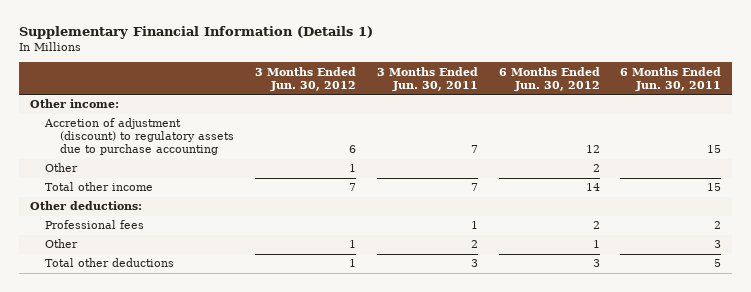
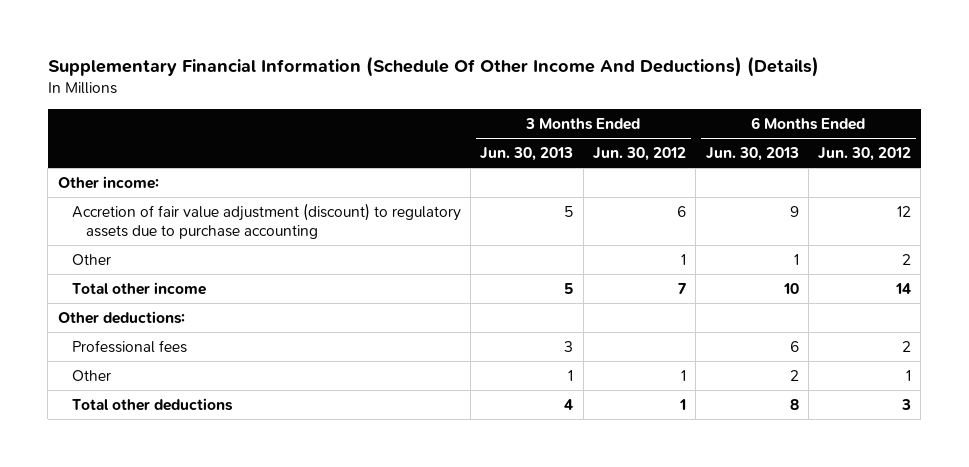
- Supplementary Financial Information (Details 1)
+ Supplementary Financial Information (Schedule Of Other Income And Deductions) (Details)
- | 3 Months Ended Jun. 30, 2012 | 3 Months Ended Jun. 30, 2011 | 6 Months Ended Jun. 30, 2012 | 6 Months Ended Jun. 30, 2011
+ | 3 Months Ended Jun. 30, 2013 | 3 Months Ended Jun. 30, 2012 | 6 Months Ended Jun. 30, 2013 | 6 Months Ended Jun. 30, 2012
- Accretion of adjustment (discount) to regulatory assets due to purchase accounting | 6 | 7 | 12 | 15
+ Accretion of fair value adjustment (discount) to regulatory assets due to purchase accounting | 5 | 6 | 9 | 12

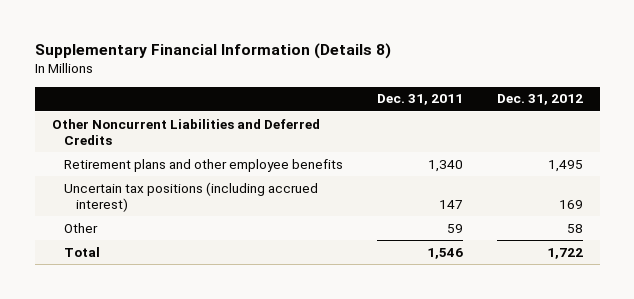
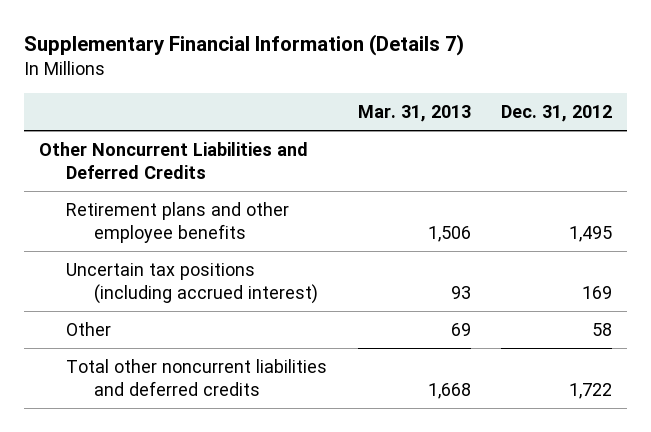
- Supplementary Financial Information (Details 8)
+ Supplementary Financial Information (Details 7)
- | Dec. 31, 2011 | Dec. 31, 2012
+ | Mar. 31, 2013 | Dec. 31, 2012
- Total | 1,546 | 1,722
+ Total other noncurrent liabilities and deferred credits | 1,668 | 1,722

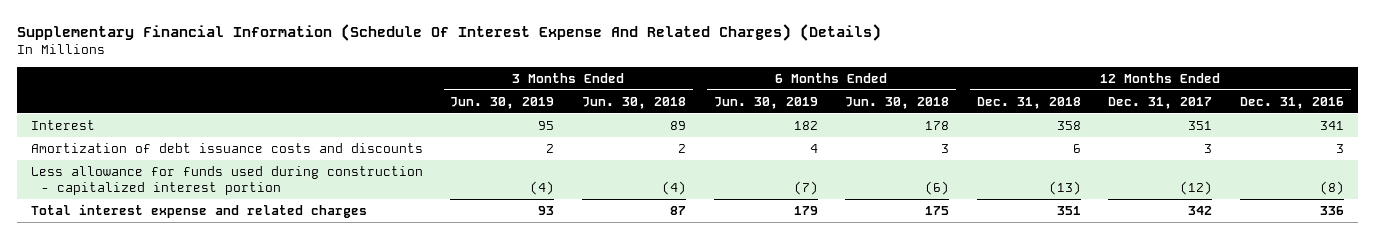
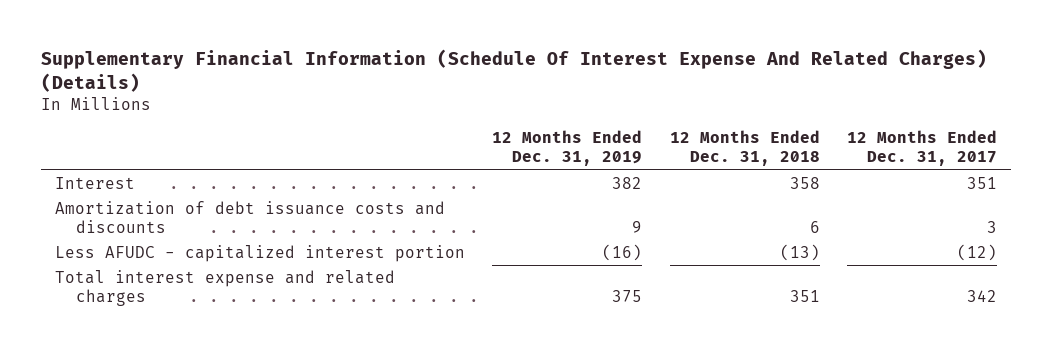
- | 3 Months Ended Jun. 30, 2019 | 3 Months Ended Jun. 30, 2018 | 6 Months Ended Jun. 30, 2019 | 6 Months Ended Jun. 30, 2018 | 12 Months Ended Dec. 31, 2018 | 12 Months Ended Dec. 31, 2017 | 12 Months Ended Dec. 31, 2016
+ | 12 Months Ended Dec. 31, 2019 | 12 Months Ended Dec. 31, 2018 | 12 Months Ended Dec. 31, 2017
- Less allowance for funds used during construction - capitalized interest portion | (4) | (4) | (7) | (6) | (13) | (12) | (8)
+ Less AFUDC - capitalized interest portion | (16) | (13) | (12)

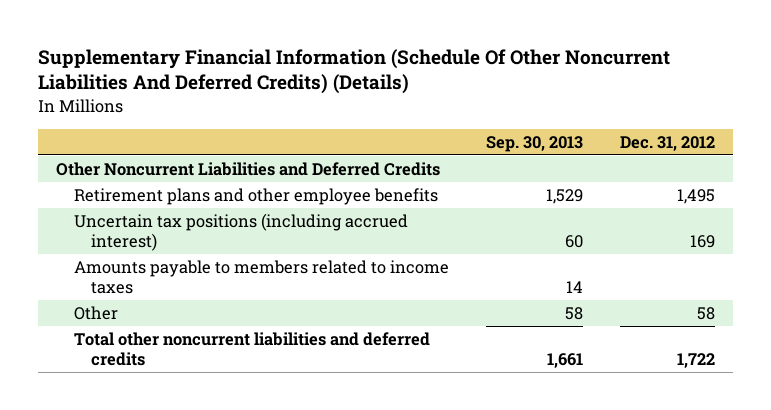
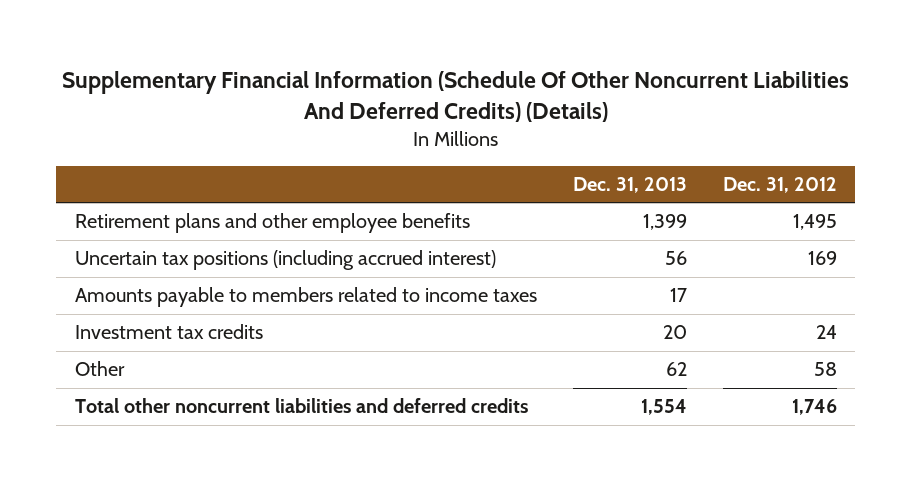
- | Sep. 30, 2013 | Dec. 31, 2012
+ | Dec. 31, 2013 | Dec. 31, 2012
- Other Noncurrent Liabilities and Deferred Credits
+ Investment tax credits | 20 | 24
- Total other noncurrent liabilities and deferred credits | 1,661 | 1,722
+ Total other noncurrent liabilities and deferred credits | 1,554 | 1,746

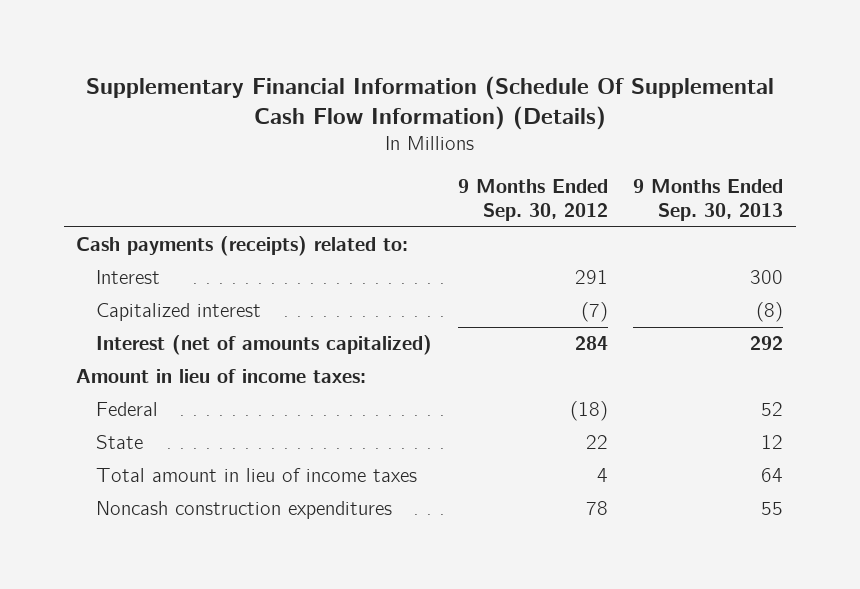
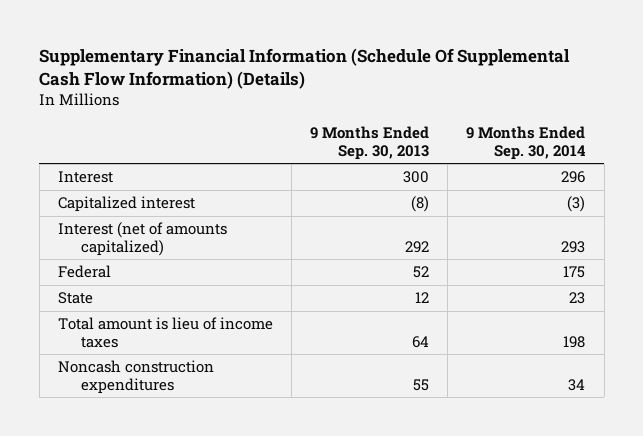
- | 9 Months Ended Sep. 30, 2012 | 9 Months Ended Sep. 30, 2013
+ | 9 Months Ended Sep. 30, 2013 | 9 Months Ended Sep. 30, 2014
- Cash payments (receipts) related to:
- Amount in lieu of income taxes:
- Total amount in lieu of income taxes | 4 | 64
+ Total amount is lieu of income taxes | 64 | 198

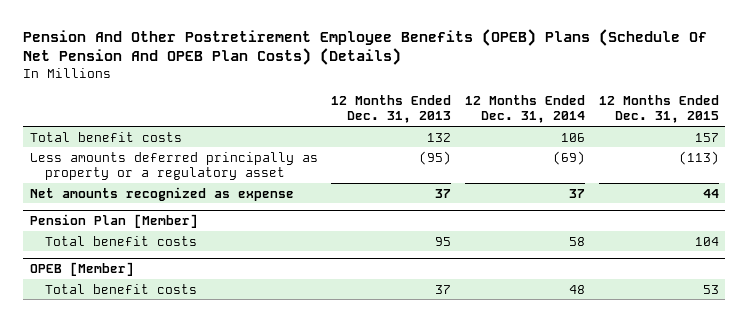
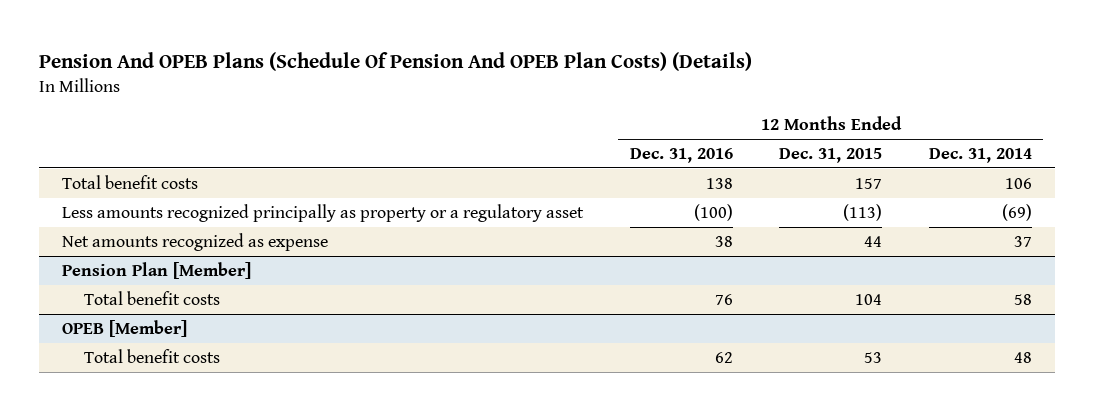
- Pension And Other Postretirement Employee Benefits (OPEB) Plans (Schedule Of Net Pension And OPEB Plan Costs) (Details)
+ Pension And OPEB Plans (Schedule Of Pension And OPEB Plan Costs) (Details)
- | 12 Months Ended Dec. 31, 2013 | 12 Months Ended Dec. 31, 2014 | 12 Months Ended Dec. 31, 2015
+ | 12 Months Ended Dec. 31, 2016 | 12 Months Ended Dec. 31, 2015 | 12 Months Ended Dec. 31, 2014
- Less amounts deferred principally as property or a regulatory asset | (95) | (69) | (113)
+ Less amounts recognized principally as property or a regulatory asset | (100) | (113) | (69)

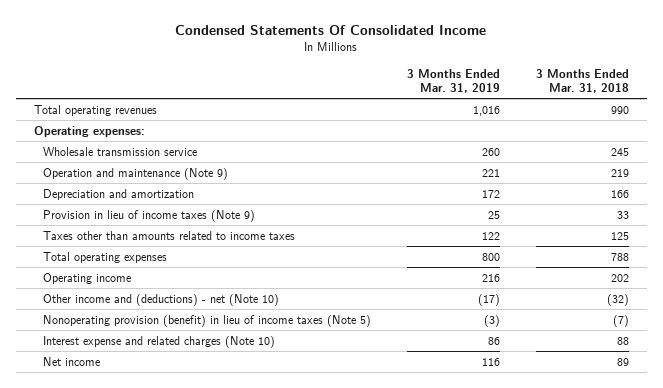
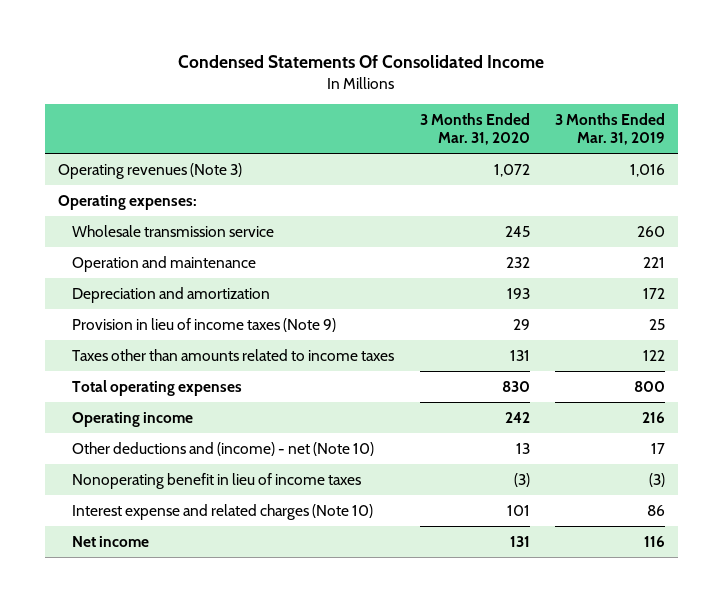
- | 3 Months Ended Mar. 31, 2019 | 3 Months Ended Mar. 31, 2018
+ | 3 Months Ended Mar. 31, 2020 | 3 Months Ended Mar. 31, 2019
- Total operating revenues | 1,016 | 990
+ Operating revenues (Note 3) | 1,072 | 1,016
- Operation and maintenance (Note 9) | 221 | 219
+ Operation and maintenance | 232 | 221
- Other income and (deductions) - net (Note 10) | (17) | (32)
- Nonoperating provision (benefit) in lieu of income taxes (Note 5) | (3) | (7)
+ Other deductions and (income) - net (Note 10) | 13 | 17
+ Nonoperating benefit in lieu of income taxes | (3) | (3)

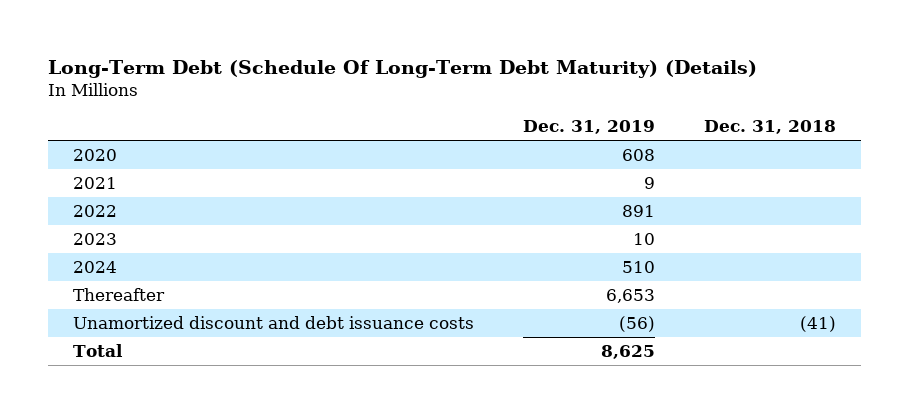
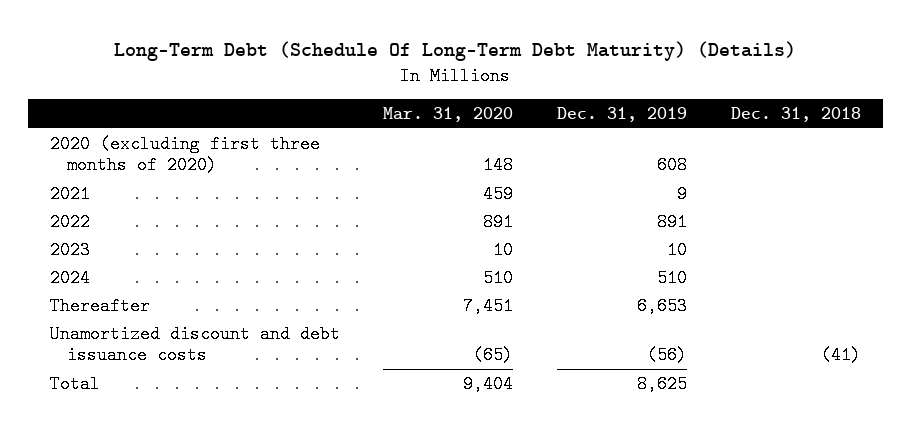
- | Dec. 31, 2019 | Dec. 31, 2018
+ | Mar. 31, 2020 | Dec. 31, 2019 | Dec. 31, 2018
- 2020 | 608 |
+ 2020 (excluding first three months of 2020) | 148 | 608 |

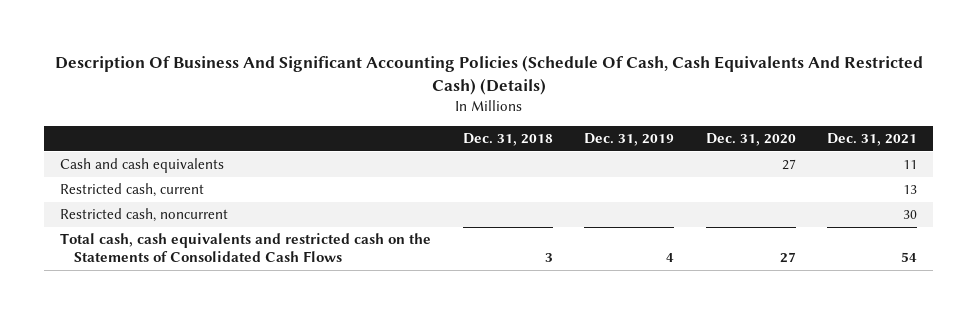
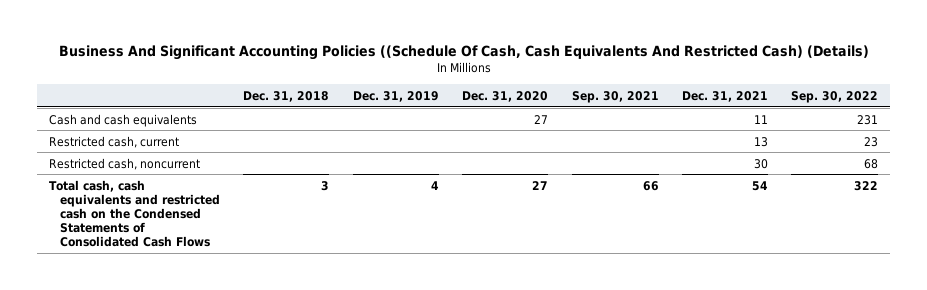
- Description Of Business And Significant Accounting Policies (Schedule Of Cash, Cash Equivalents And Restricted Cash) (Details)
+ Business And Significant Accounting Policies ((Schedule Of Cash, Cash Equivalents And Restricted Cash) (Details)
- | Dec. 31, 2018 | Dec. 31, 2019 | Dec. 31, 2020 | Dec. 31, 2021
+ | Dec. 31, 2018 | Dec. 31, 2019 | Dec. 31, 2020 | Sep. 30, 2021 | Dec. 31, 2021 | Sep. 30, 2022
- Total cash, cash equivalents and restricted cash on the Statements of Consolidated Cash Flows | 3 | 4 | 27 | 54
+ Total cash, cash equivalents and restricted cash on the Condensed Statements of Consolidated Cash Flows | 3 | 4 | 27 | 66 | 54 | 322

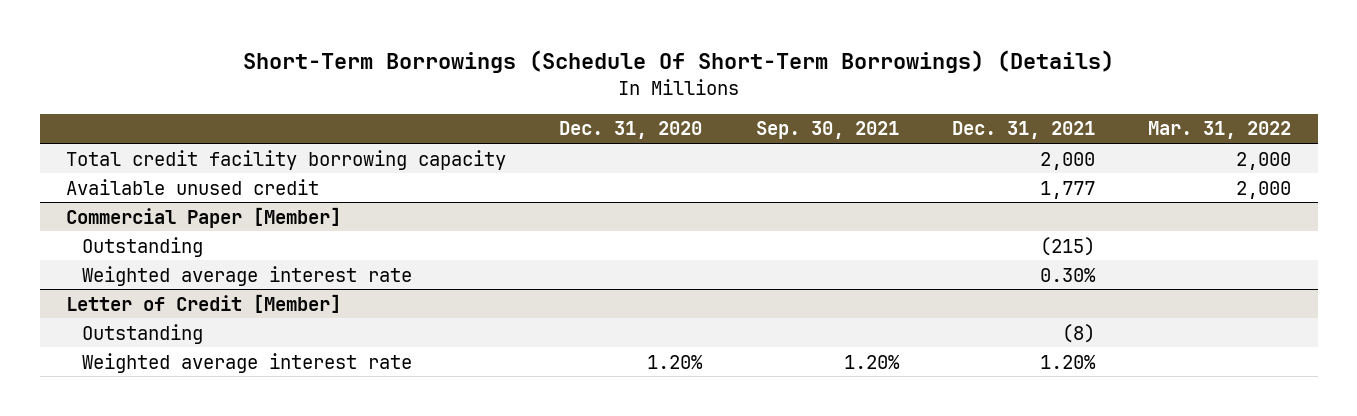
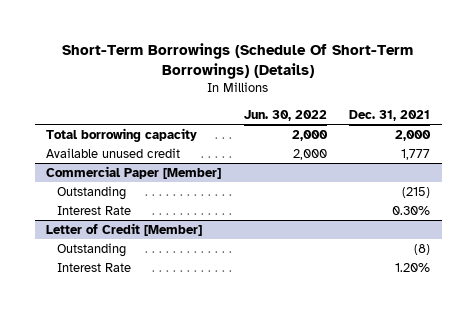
- | Dec. 31, 2020 | Sep. 30, 2021 | Dec. 31, 2021 | Mar. 31, 2022
+ | Jun. 30, 2022 | Dec. 31, 2021
- Total credit facility borrowing capacity | | | 2,000 | 2,000
+ Total borrowing capacity | 2,000 | 2,000
@ Commercial Paper [Member]
- Weighted average interest rate | | | 0.30% |
+ Interest Rate | | 0.30%
@ Letter of Credit [Member]
- Weighted average interest rate | 1.20% | 1.20% | 1.20% |
+ Interest Rate | | 1.20%

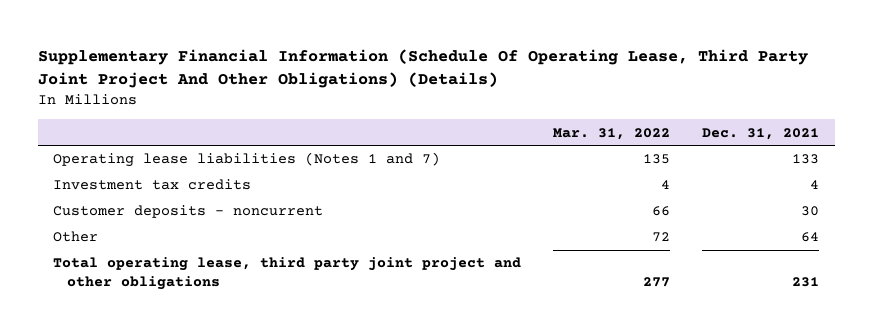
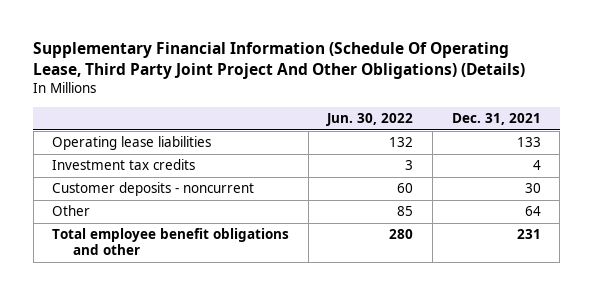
- | Mar. 31, 2022 | Dec. 31, 2021
+ | Jun. 30, 2022 | Dec. 31, 2021
- Operating lease liabilities (Notes 1 and 7) | 135 | 133
+ Operating lease liabilities | 132 | 133
- Total operating lease, third party joint project and other obligations | 277 | 231
+ Total employee benefit obligations and other | 280 | 231

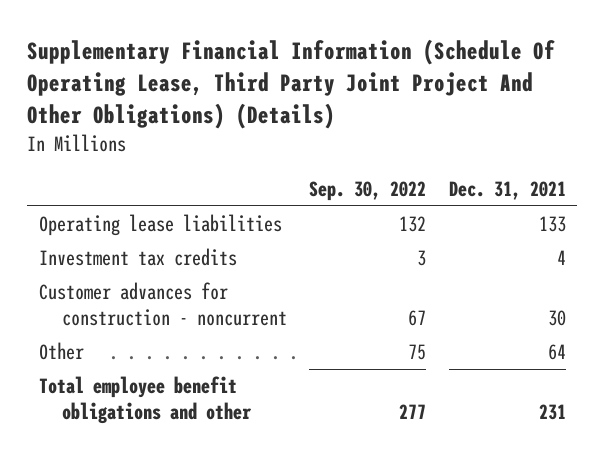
- | Jun. 30, 2022 | Dec. 31, 2021
+ | Sep. 30, 2022 | Dec. 31, 2021
- Customer deposits - noncurrent | 60 | 30
+ Customer advances for construction - noncurrent | 67 | 30

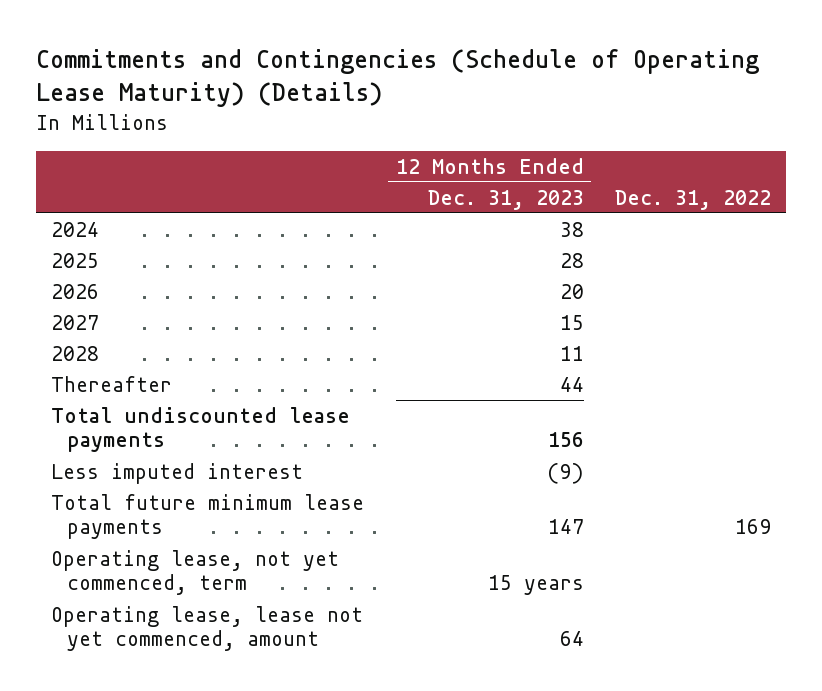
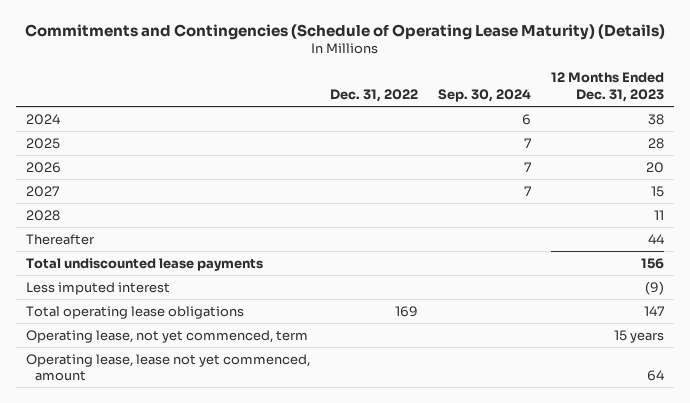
- | 12 Months Ended Dec. 31, 2023 | Dec. 31, 2022
+ | Dec. 31, 2022 | Sep. 30, 2024 | 12 Months Ended Dec. 31, 2023
- Total future minimum lease payments | 147 | 169
+ Total operating lease obligations | 169 | | 147

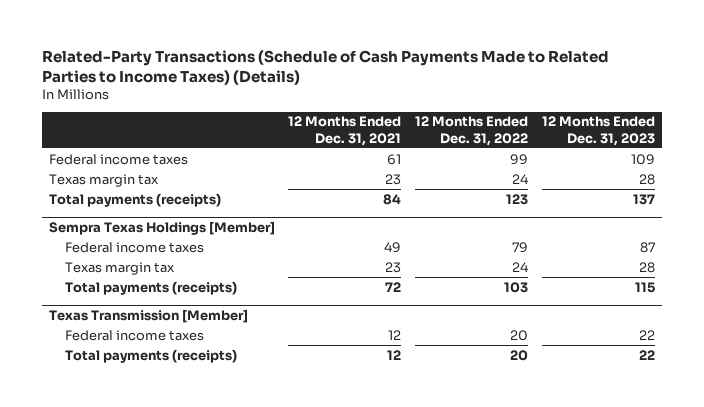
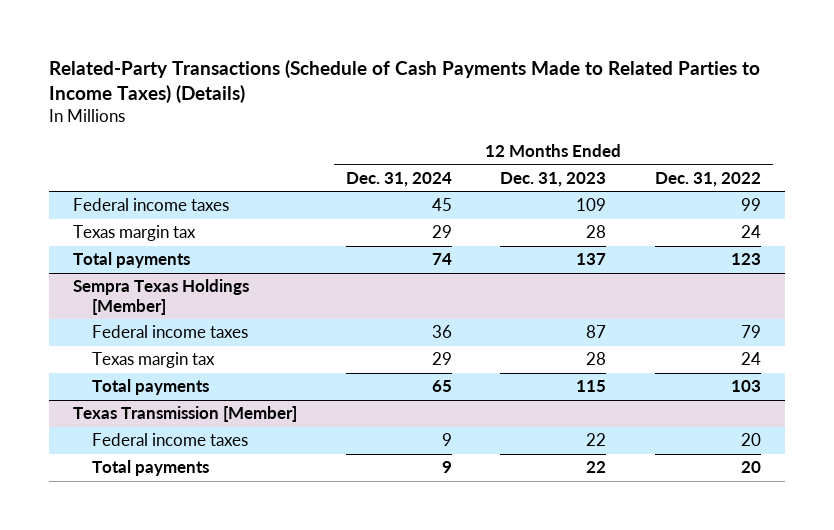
- | 12 Months Ended Dec. 31, 2021 | 12 Months Ended Dec. 31, 2022 | 12 Months Ended Dec. 31, 2023
+ | 12 Months Ended Dec. 31, 2024 | 12 Months Ended Dec. 31, 2023 | 12 Months Ended Dec. 31, 2022
- Total payments (receipts) | 84 | 123 | 137
+ Total payments | 74 | 137 | 123
@ Sempra Texas Holdings [Member]
- Total payments (receipts) | 72 | 103 | 115
+ Total payments | 65 | 115 | 103
@ Texas Transmission [Member]
- Total payments (receipts) | 12 | 20 | 22
+ Total payments | 9 | 22 | 20

